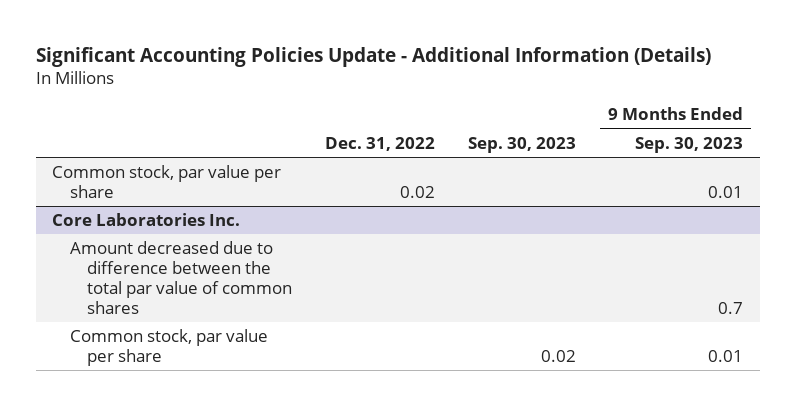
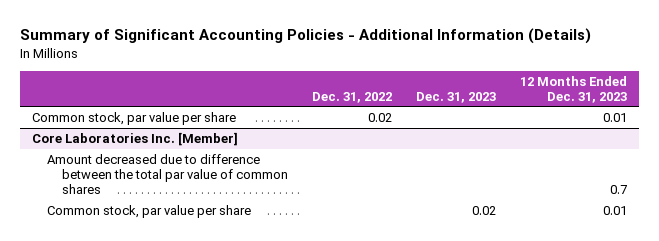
- Significant Accounting Policies Update - Additional Information (Details)
+ Summary of Significant Accounting Policies - Additional Information (Details)
- | Dec. 31, 2022 | Sep. 30, 2023 | 9 Months Ended Sep. 30, 2023
+ | Dec. 31, 2022 | Dec. 31, 2023 | 12 Months Ended Dec. 31, 2023
- Core Laboratories Inc.
+ Core Laboratories Inc. [Member]

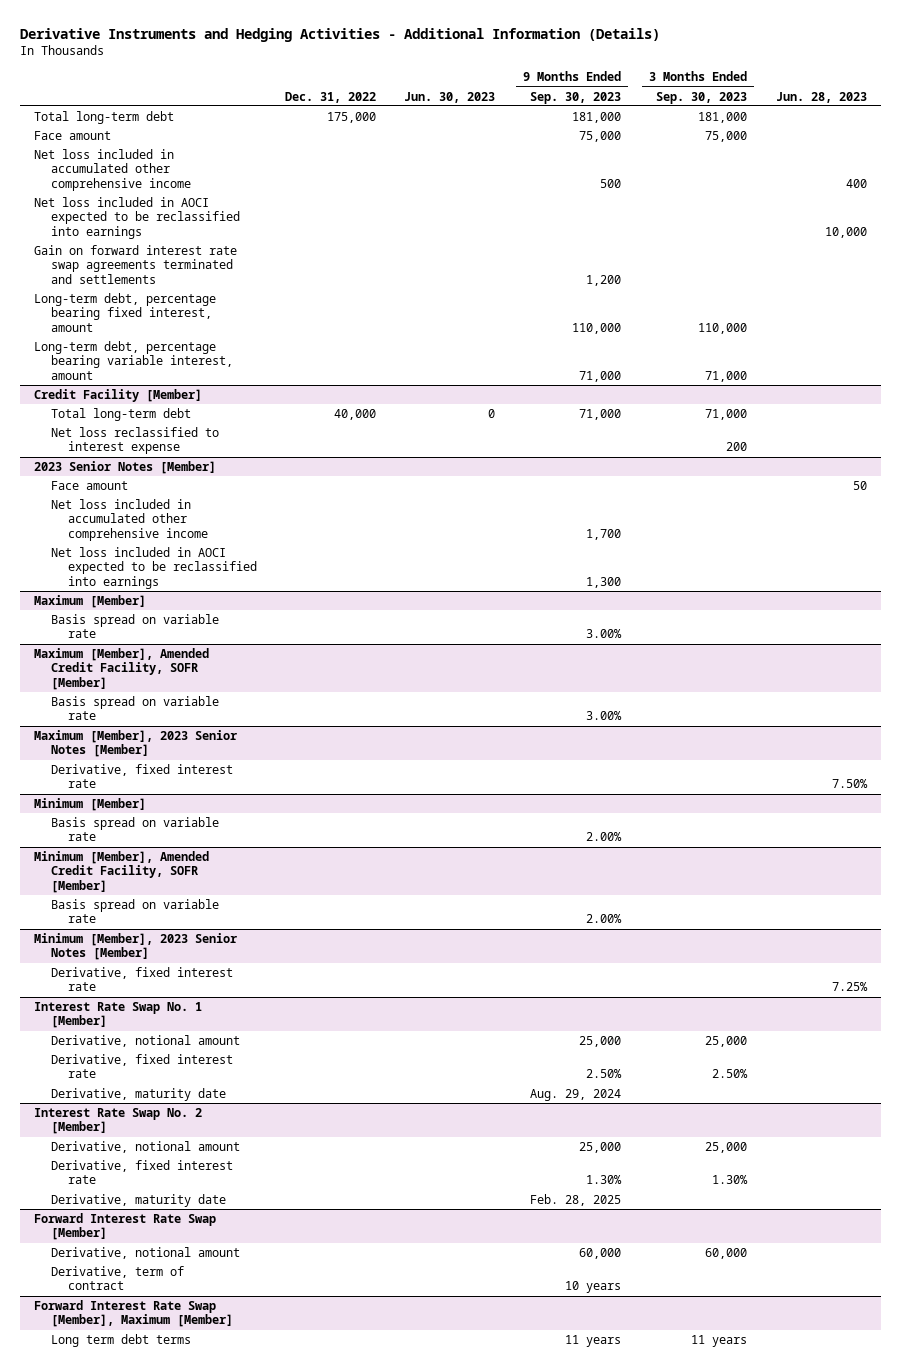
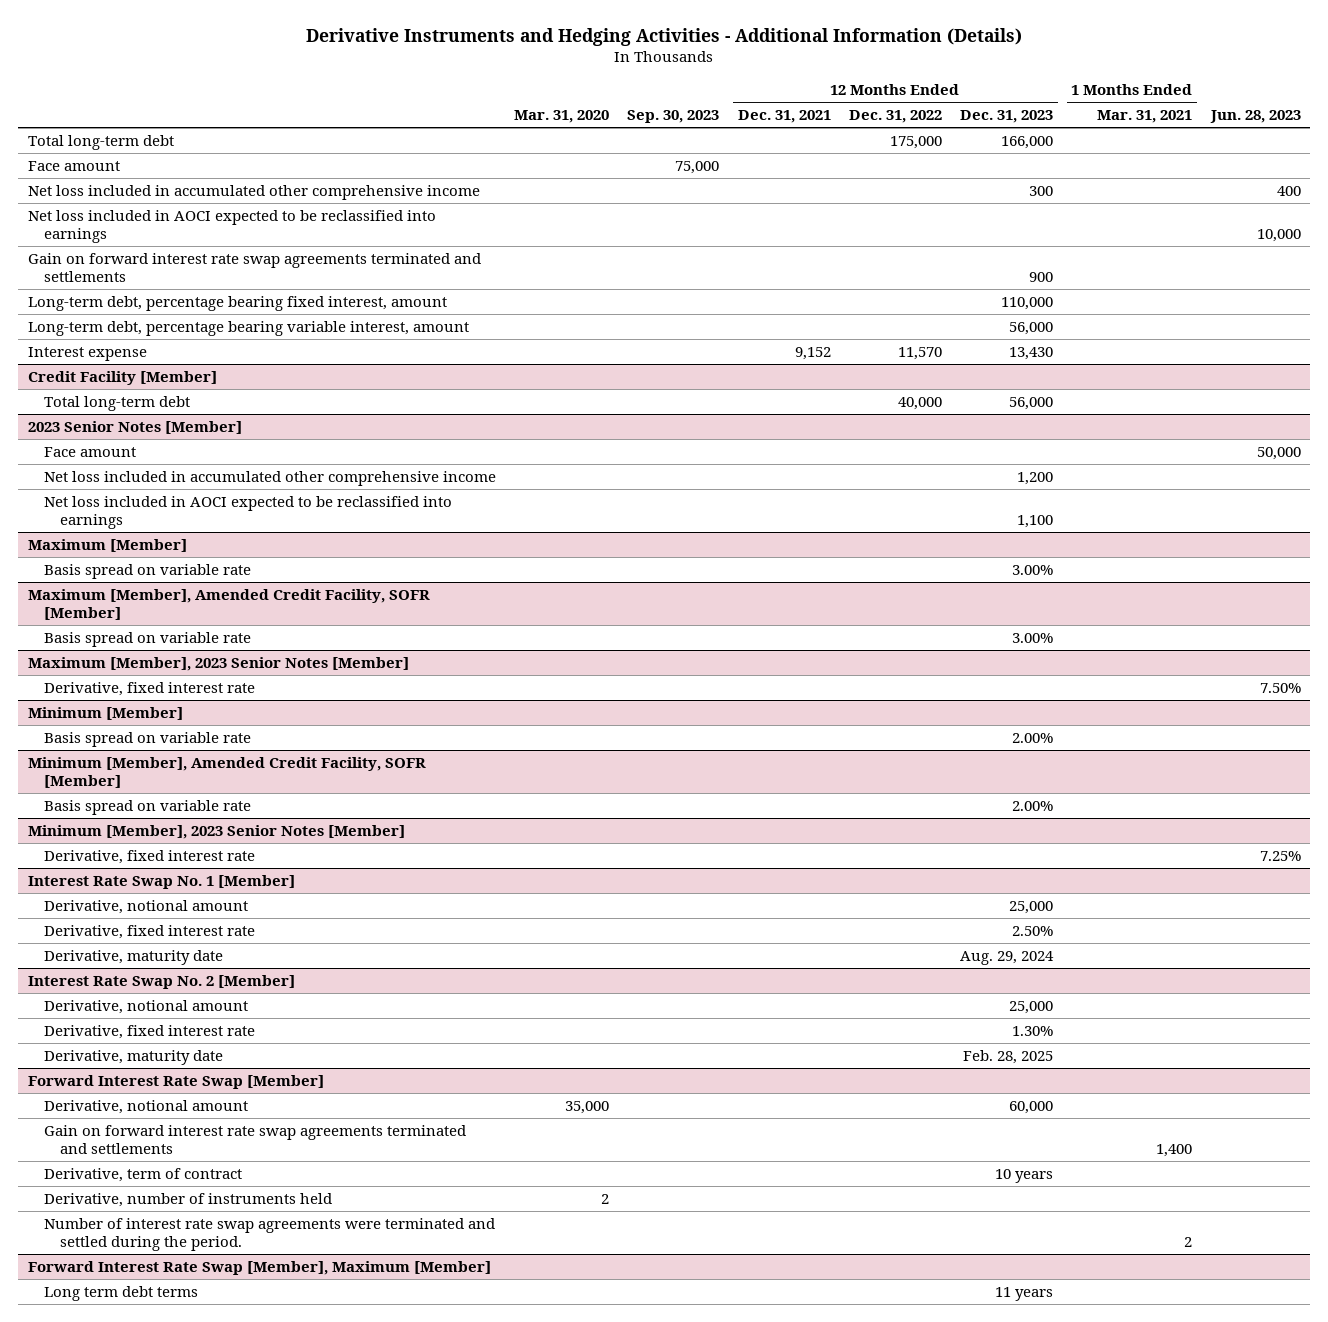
- | Dec. 31, 2022 | Jun. 30, 2023 | 9 Months Ended Sep. 30, 2023 | 3 Months Ended Sep. 30, 2023 | Jun. 28, 2023
+ | Mar. 31, 2020 | Sep. 30, 2023 | 12 Months Ended Dec. 31, 2021 | 12 Months Ended Dec. 31, 2022 | 12 Months Ended Dec. 31, 2023 | 1 Months Ended Mar. 31, 2021 | Jun. 28, 2023
+ Interest expense | | | 9,152 | 11,570 | 13,430 | |
@ Credit Facility [Member]
- Net loss reclassified to interest expense | | | | 200 |
@ 2023 Senior Notes [Member]
- Face amount | | | | | 50
+ Face amount | | | | | | | 50,000
@ Forward Interest Rate Swap [Member]
+ Gain on forward interest rate swap agreements terminated and settlements | | | | | | 1,400 |
+ Derivative, number of instruments held | 2 | | | | | |
+ Number of interest rate swap agreements were terminated and settled during the period. | | | | | | 2 |

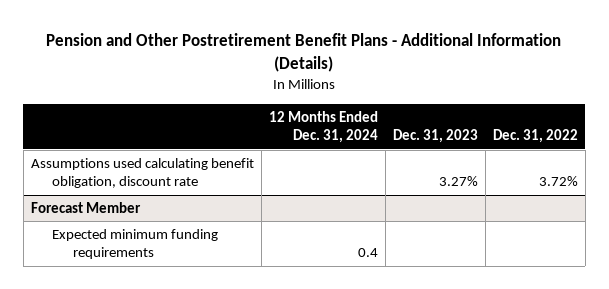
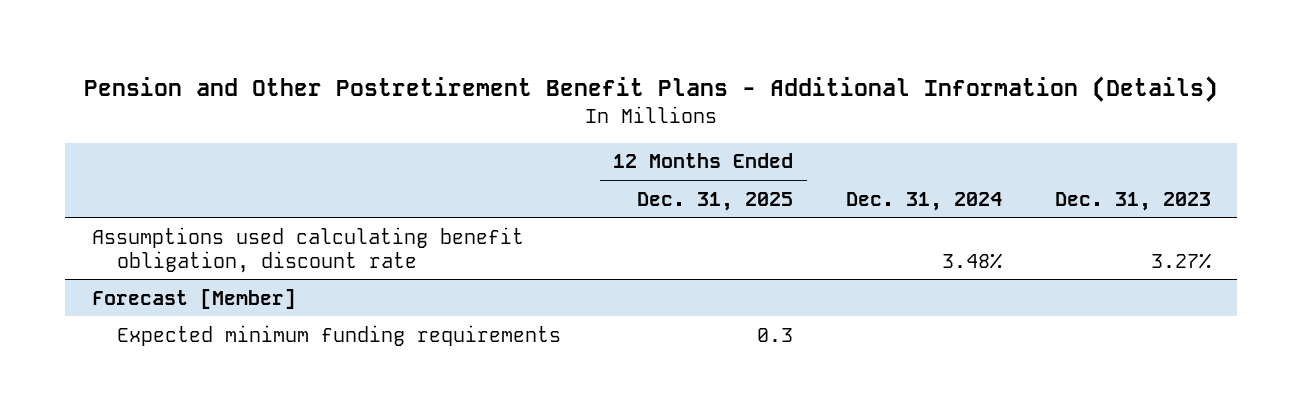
- | 12 Months Ended Dec. 31, 2024 | Dec. 31, 2023 | Dec. 31, 2022
+ | 12 Months Ended Dec. 31, 2025 | Dec. 31, 2024 | Dec. 31, 2023
- Forecast Member
+ Forecast [Member]

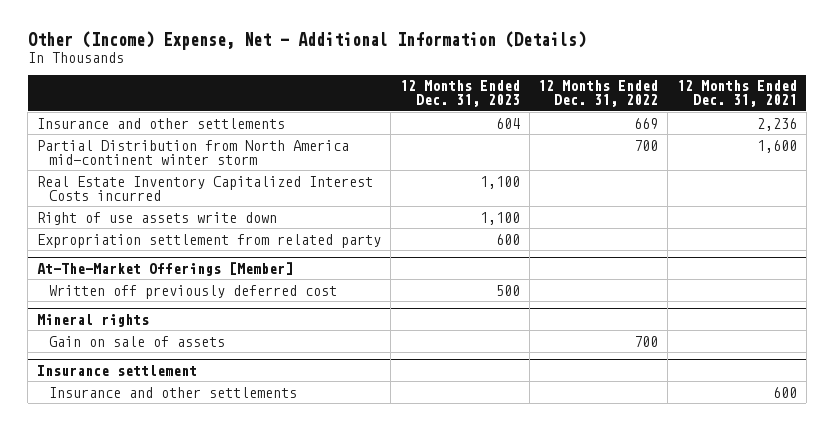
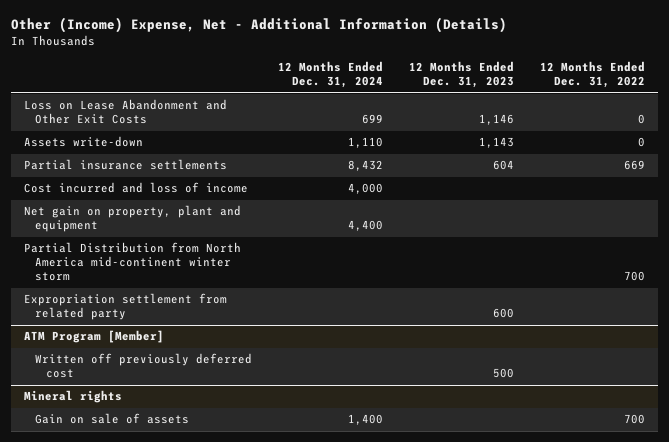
- | 12 Months Ended Dec. 31, 2023 | 12 Months Ended Dec. 31, 2022 | 12 Months Ended Dec. 31, 2021
+ | 12 Months Ended Dec. 31, 2024 | 12 Months Ended Dec. 31, 2023 | 12 Months Ended Dec. 31, 2022
- Insurance and other settlements | 604 | 669 | 2,236
+ Loss on Lease Abandonment and Other Exit Costs | 699 | 1,146 | 0
+ Assets write-down | 1,110 | 1,143 | 0
+ Partial insurance settlements | 8,432 | 604 | 669
+ Cost incurred and loss of income | 4,000 | |
+ Net gain on property, plant and equipment | 4,400 | |
- Real Estate Inventory Capitalized Interest Costs incurred | 1,100 | |
- Right of use assets write down | 1,100 | |
- At-The-Market Offerings [Member]
+ ATM Program [Member]
- Insurance settlement
- Insurance and other settlements | | | 600

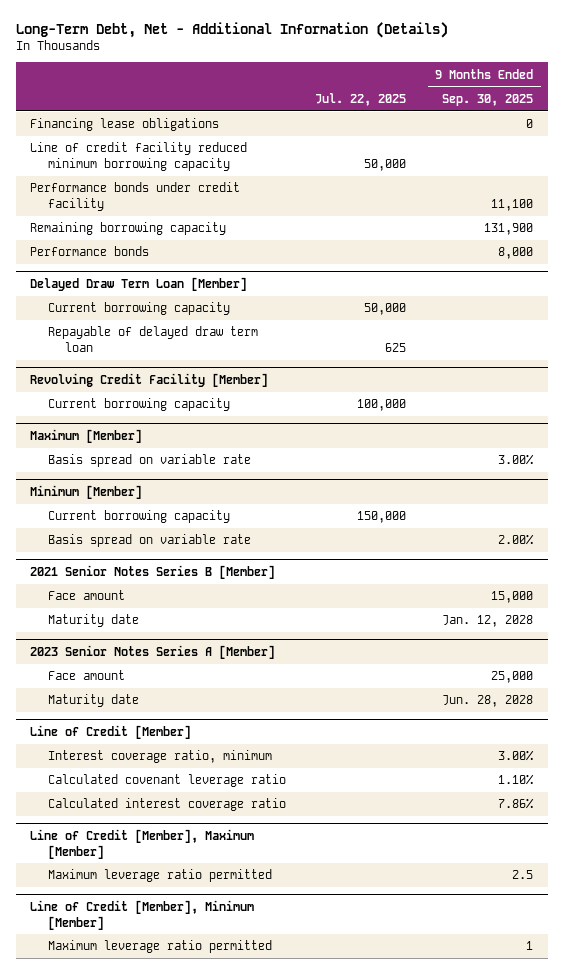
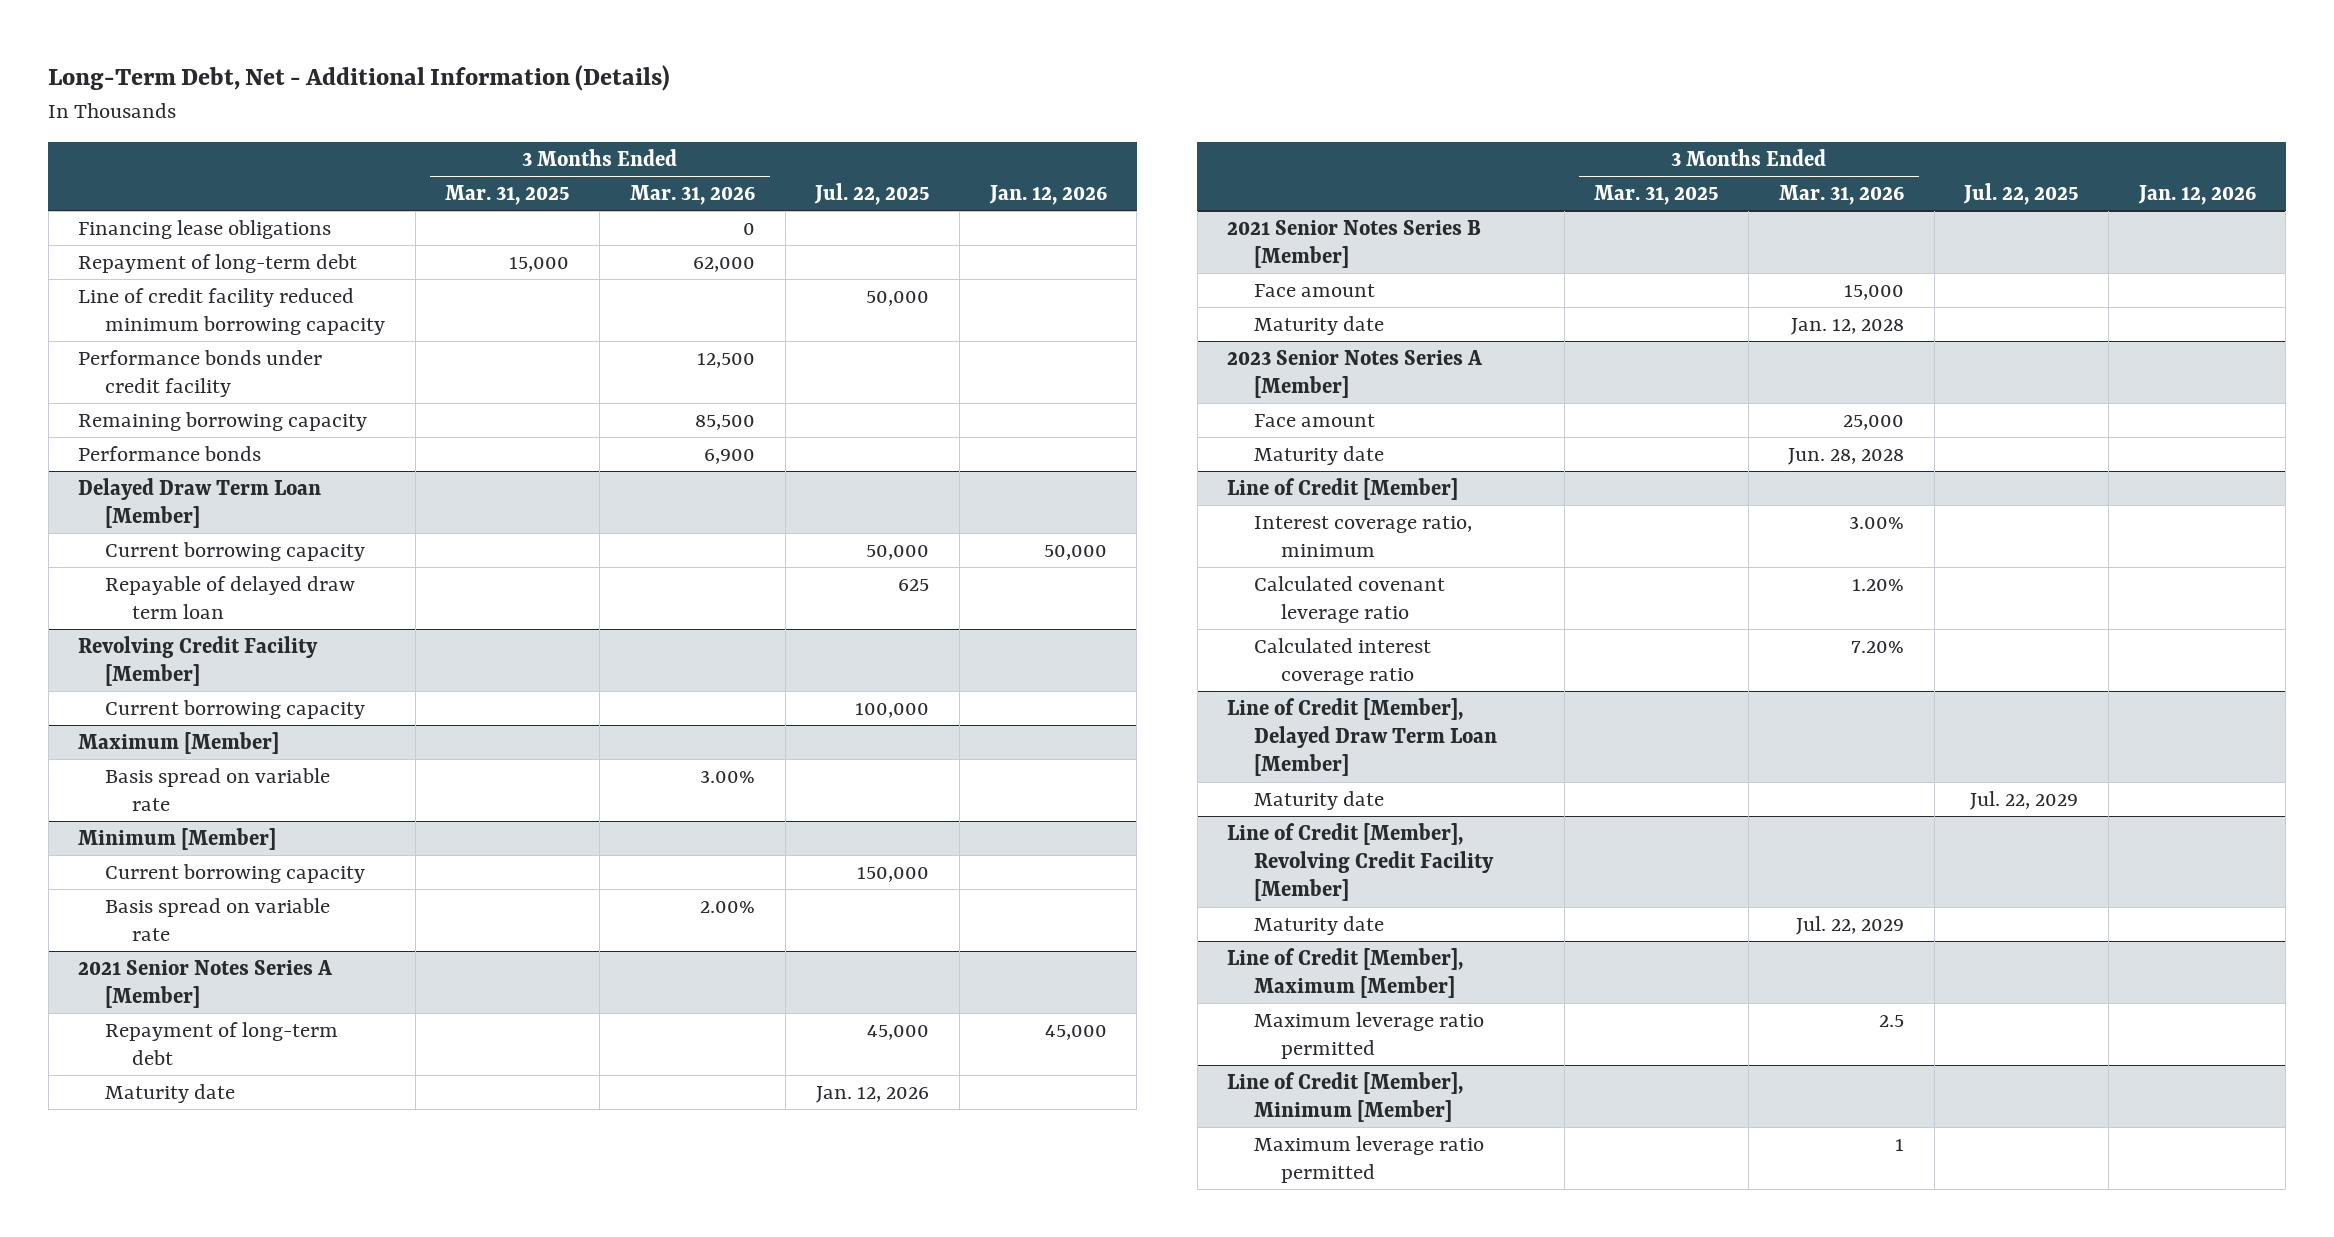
- | Jul. 22, 2025 | 9 Months Ended Sep. 30, 2025
+ | 3 Months Ended Mar. 31, 2025 | 3 Months Ended Mar. 31, 2026 | Jul. 22, 2025 | Jan. 12, 2026
+ Repayment of long-term debt | 15,000 | 62,000 | |
+ 2021 Senior Notes Series A [Member]
+ Repayment of long-term debt | | | 45,000 | 45,000
+ Maturity date | | | Jan. 12, 2026 |
+ Line of Credit [Member], Delayed Draw Term Loan [Member]
+ Maturity date | | | Jul. 22, 2029 |
+ Line of Credit [Member], Revolving Credit Facility [Member]
+ Maturity date | | Jul. 22, 2029 | |

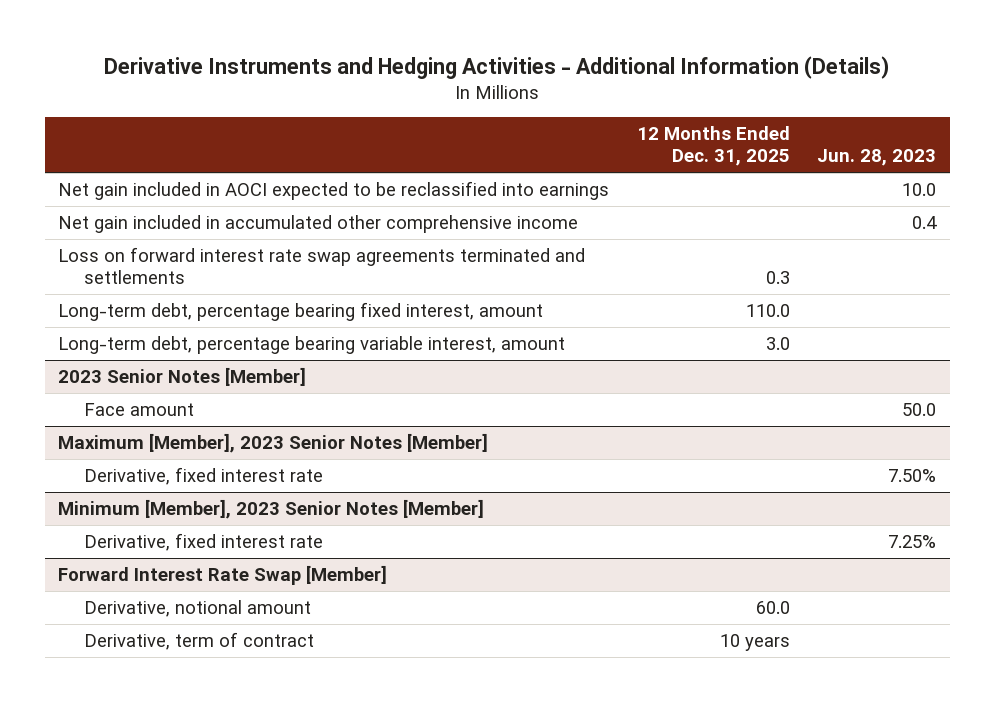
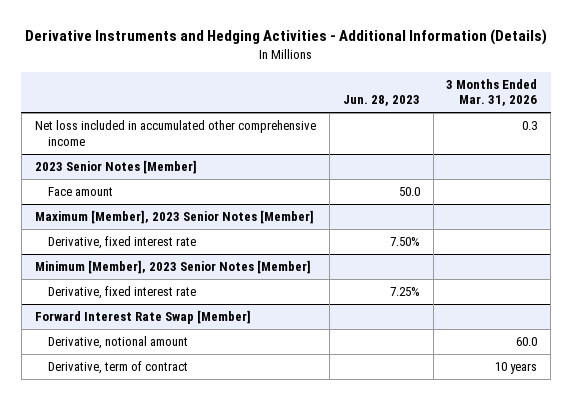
- | 12 Months Ended Dec. 31, 2025 | Jun. 28, 2023
+ | Jun. 28, 2023 | 3 Months Ended Mar. 31, 2026
- Net gain included in AOCI expected to be reclassified into earnings | | 10.0
- Net gain included in accumulated other comprehensive income | | 0.4
- Loss on forward interest rate swap agreements terminated and settlements | 0.3 |
- Long-term debt, percentage bearing fixed interest, amount | 110.0 |
- Long-term debt, percentage bearing variable interest, amount | 3.0 |
+ Net loss included in accumulated other comprehensive income | | 0.3

